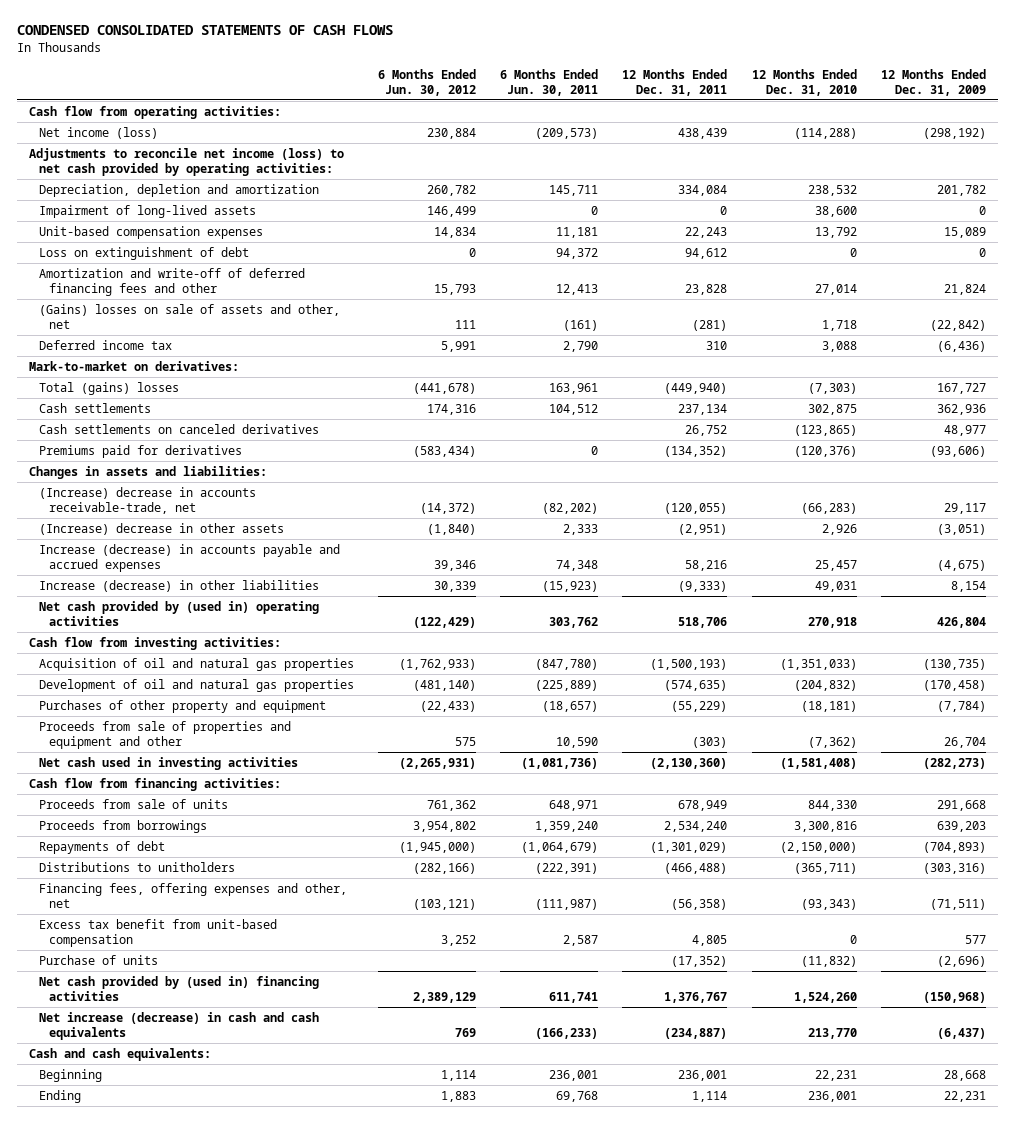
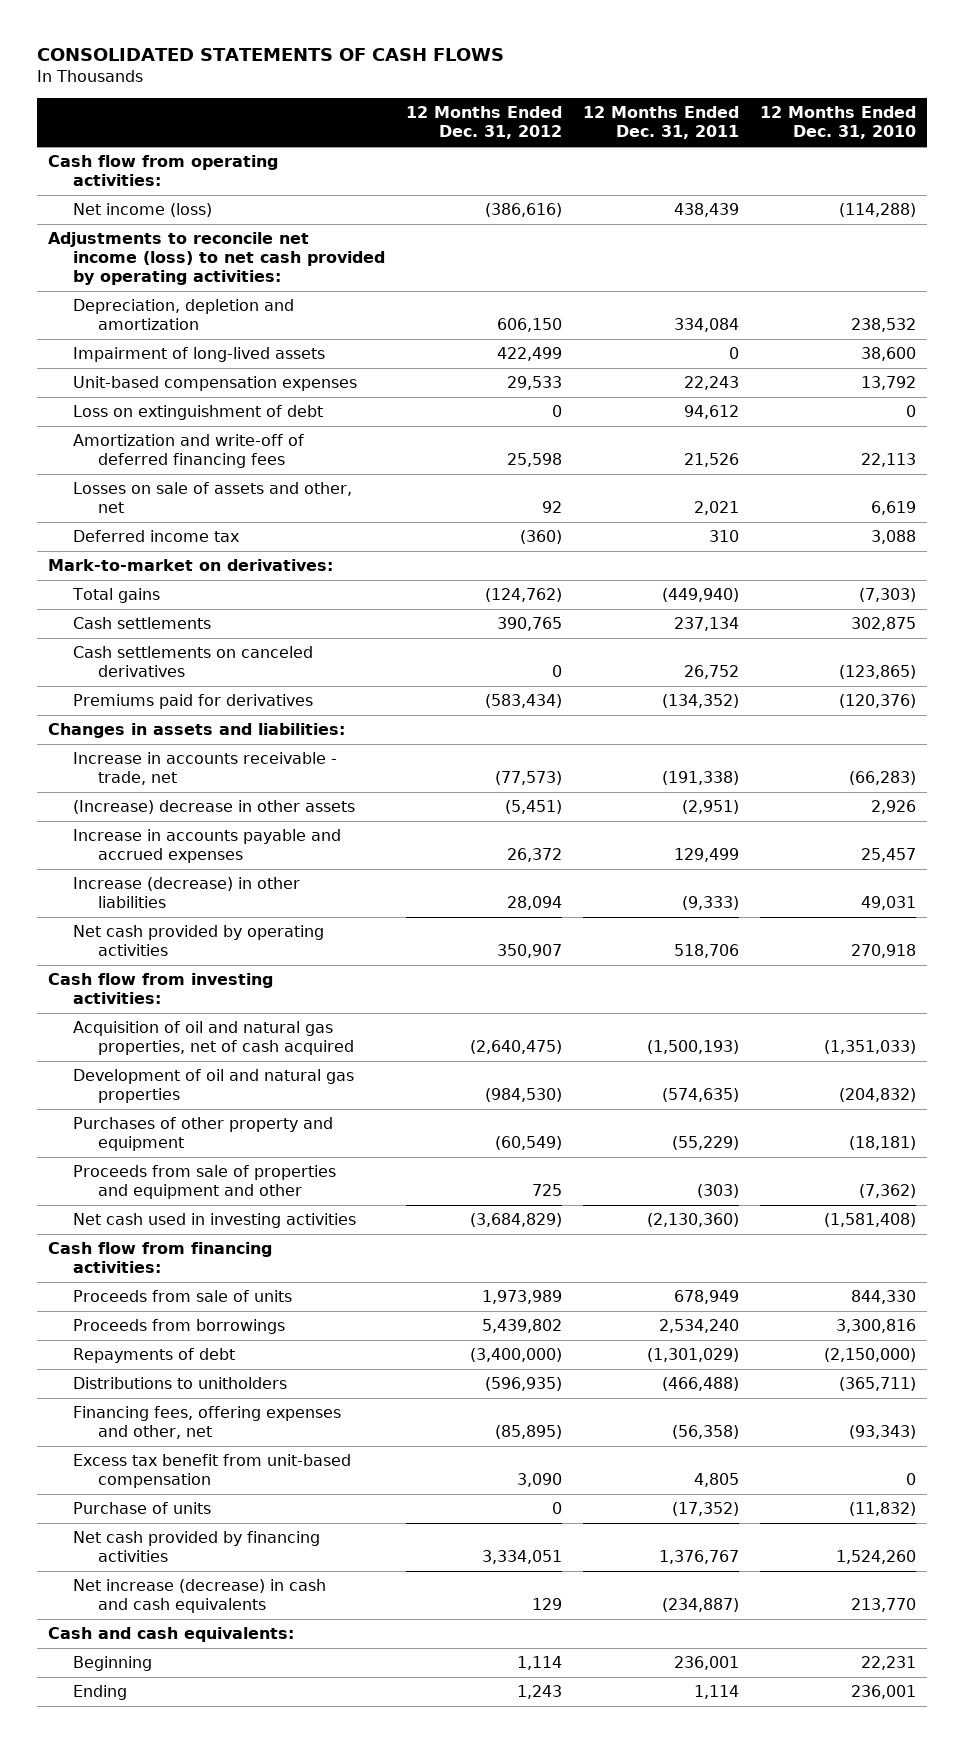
- CONDENSED CONSOLIDATED STATEMENTS OF CASH FLOWS
+ CONSOLIDATED STATEMENTS OF CASH FLOWS
- | 6 Months Ended Jun. 30, 2012 | 6 Months Ended Jun. 30, 2011 | 12 Months Ended Dec. 31, 2011 | 12 Months Ended Dec. 31, 2010 | 12 Months Ended Dec. 31, 2009
+ | 12 Months Ended Dec. 31, 2012 | 12 Months Ended Dec. 31, 2011 | 12 Months Ended Dec. 31, 2010
- Amortization and write-off of deferred financing fees and other | 15,793 | 12,413 | 23,828 | 27,014 | 21,824
- (Gains) losses on sale of assets and other, net | 111 | (161) | (281) | 1,718 | (22,842)
+ Amortization and write-off of deferred financing fees | 25,598 | 21,526 | 22,113
+ Losses on sale of assets and other, net | 92 | 2,021 | 6,619
- Total (gains) losses | (441,678) | 163,961 | (449,940) | (7,303) | 167,727
+ Total gains | (124,762) | (449,940) | (7,303)
- (Increase) decrease in accounts receivable-trade, net | (14,372) | (82,202) | (120,055) | (66,283) | 29,117
+ Increase in accounts receivable - trade, net | (77,573) | (191,338) | (66,283)
- Increase (decrease) in accounts payable and accrued expenses | 39,346 | 74,348 | 58,216 | 25,457 | (4,675)
+ Increase in accounts payable and accrued expenses | 26,372 | 129,499 | 25,457
- Net cash provided by (used in) operating activities | (122,429) | 303,762 | 518,706 | 270,918 | 426,804
+ Net cash provided by operating activities | 350,907 | 518,706 | 270,918
- Acquisition of oil and natural gas properties | (1,762,933) | (847,780) | (1,500,193) | (1,351,033) | (130,735)
+ Acquisition of oil and natural gas properties, net of cash acquired | (2,640,475) | (1,500,193) | (1,351,033)
- Net cash provided by (used in) financing activities | 2,389,129 | 611,741 | 1,376,767 | 1,524,260 | (150,968)
+ Net cash provided by financing activities | 3,334,051 | 1,376,767 | 1,524,260

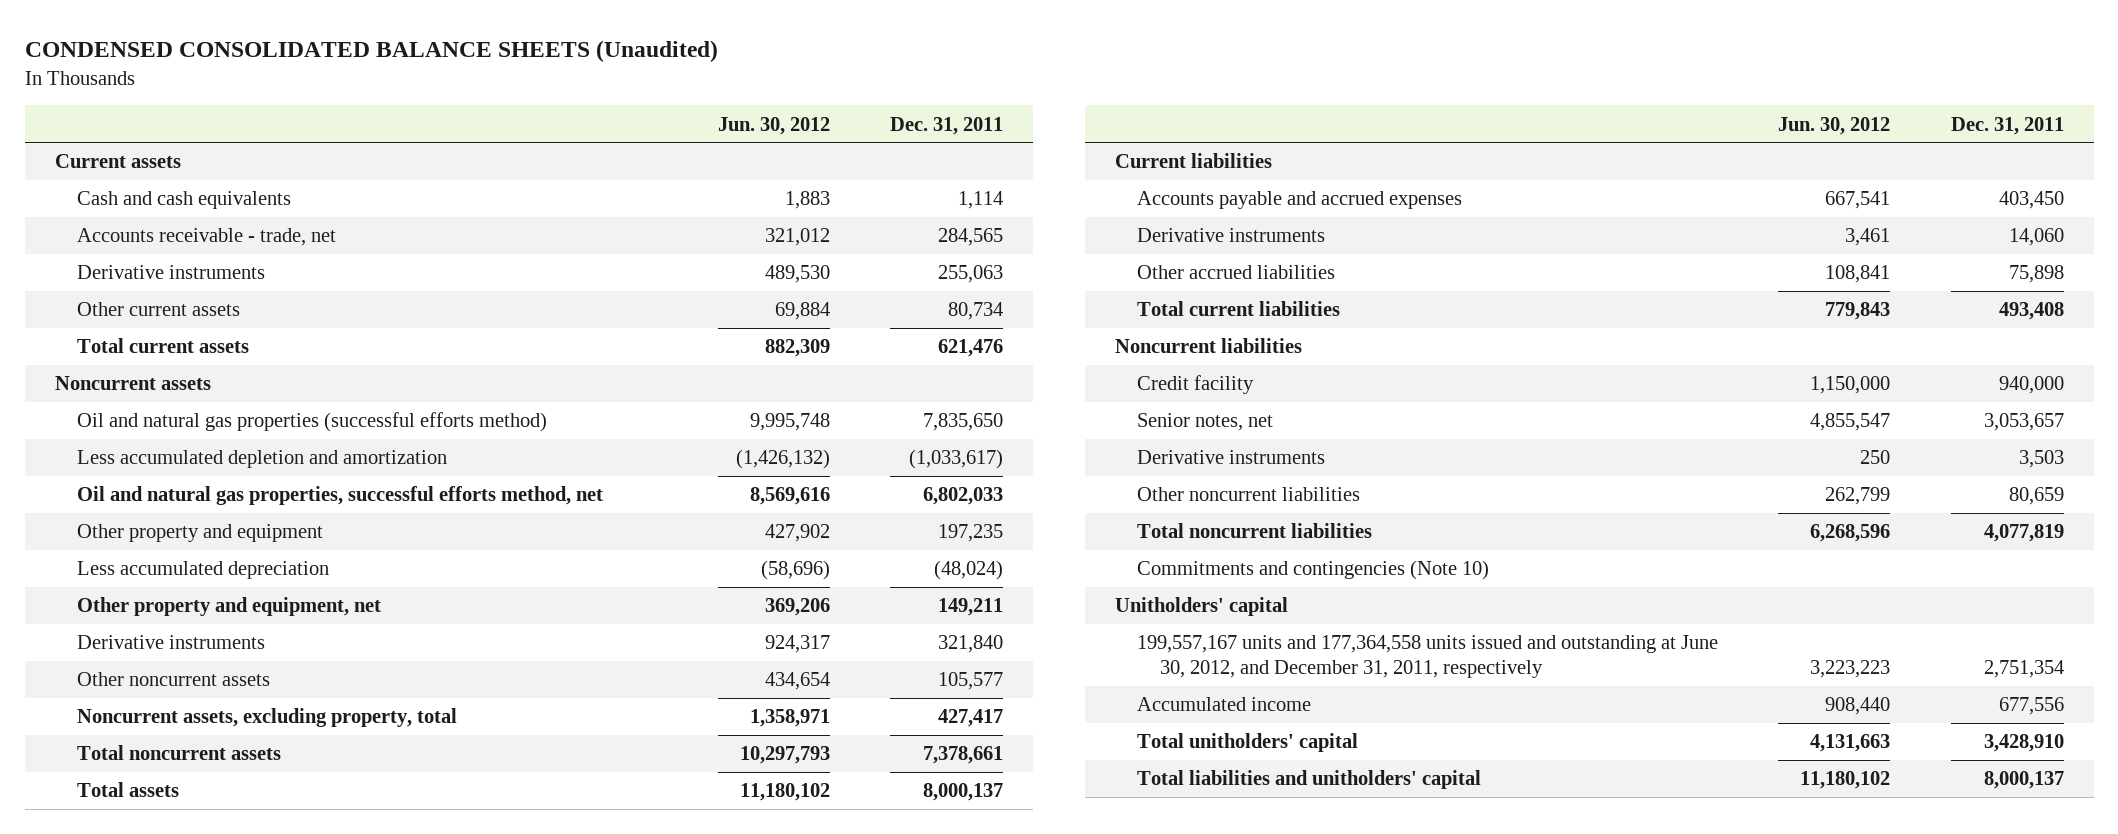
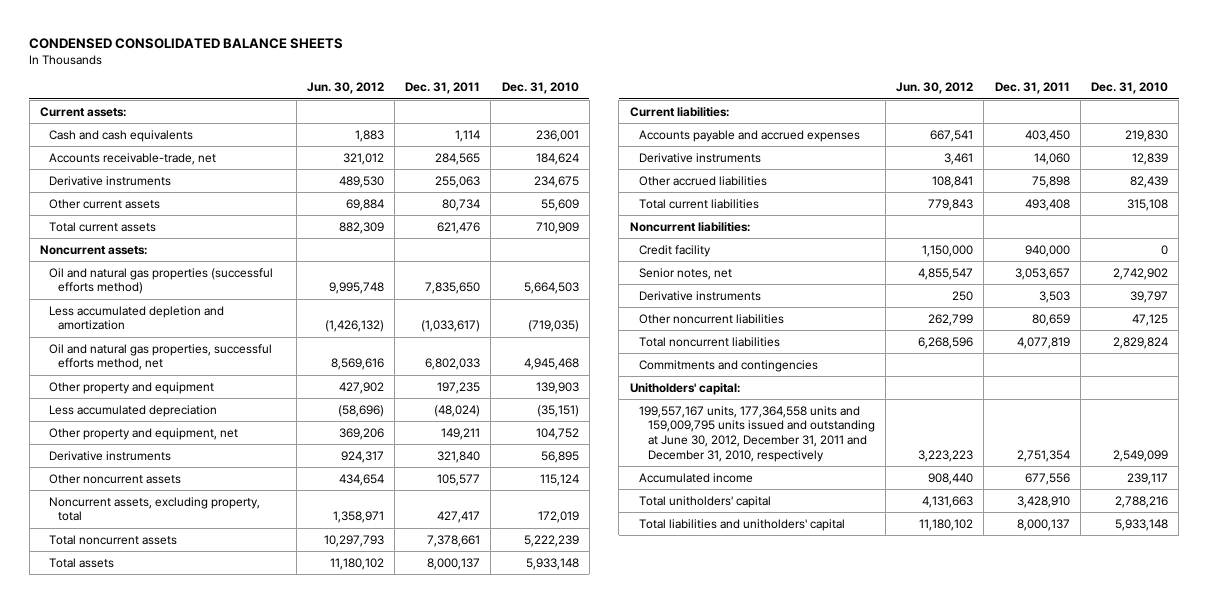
- CONDENSED CONSOLIDATED BALANCE SHEETS (Unaudited)
+ CONDENSED CONSOLIDATED BALANCE SHEETS
- | Jun. 30, 2012 | Dec. 31, 2011
+ | Jun. 30, 2012 | Dec. 31, 2011 | Dec. 31, 2010
- Current assets
+ Current assets:
- Accounts receivable - trade, net | 321,012 | 284,565
+ Accounts receivable-trade, net | 321,012 | 284,565 | 184,624
- Noncurrent assets
+ Noncurrent assets:
- Current liabilities
+ Current liabilities:
- Noncurrent liabilities
+ Noncurrent liabilities:
- Commitments and contingencies (Note 10)
- Unitholders' capital
- 199,557,167 units and 177,364,558 units issued and outstanding at June 30, 2012, and December 31, 2011, respectively | 3,223,223 | 2,751,354
+ Commitments and contingencies
+ Unitholders' capital:
+ 199,557,167 units, 177,364,558 units and 159,009,795 units issued and outstanding at June 30, 2012, December 31, 2011 and December 31, 2010, respectively | 3,223,223 | 2,751,354 | 2,549,099

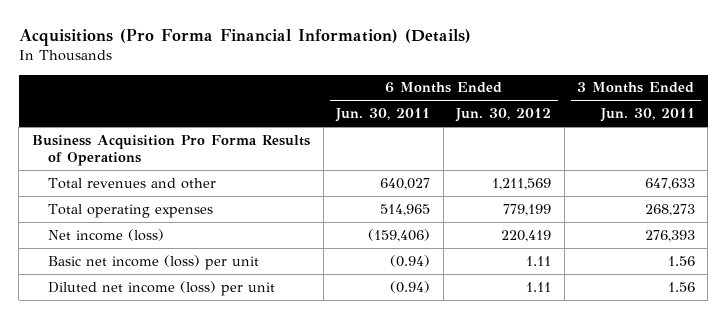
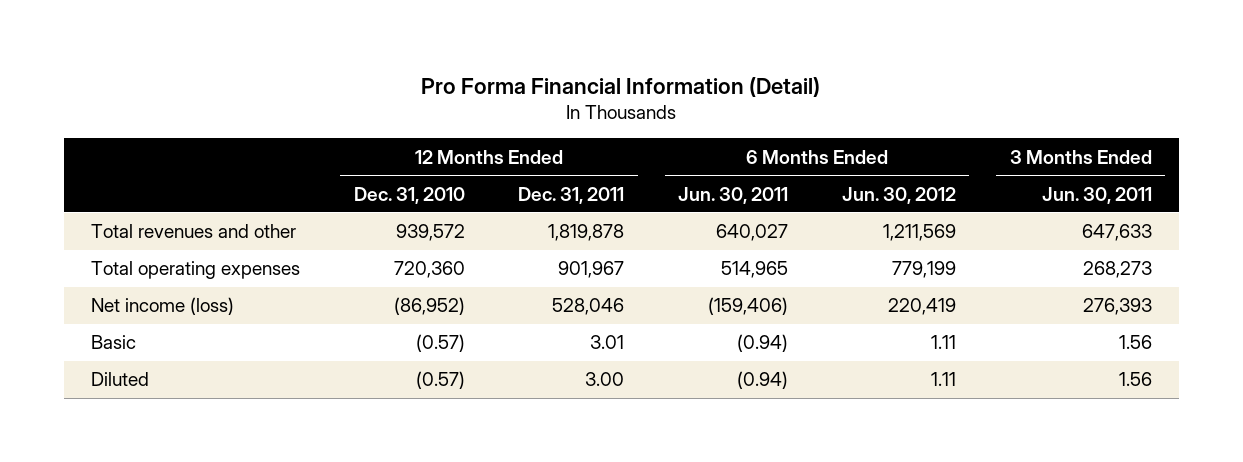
- Acquisitions (Pro Forma Financial Information) (Details)
+ Pro Forma Financial Information (Detail)
- | 6 Months Ended Jun. 30, 2011 | 6 Months Ended Jun. 30, 2012 | 3 Months Ended Jun. 30, 2011
+ | 12 Months Ended Dec. 31, 2010 | 12 Months Ended Dec. 31, 2011 | 6 Months Ended Jun. 30, 2011 | 6 Months Ended Jun. 30, 2012 | 3 Months Ended Jun. 30, 2011
- Business Acquisition Pro Forma Results of Operations
- Basic net income (loss) per unit | (0.94) | 1.11 | 1.56
- Diluted net income (loss) per unit | (0.94) | 1.11 | 1.56
+ Basic | (0.57) | 3.01 | (0.94) | 1.11 | 1.56
+ Diluted | (0.57) | 3.00 | (0.94) | 1.11 | 1.56

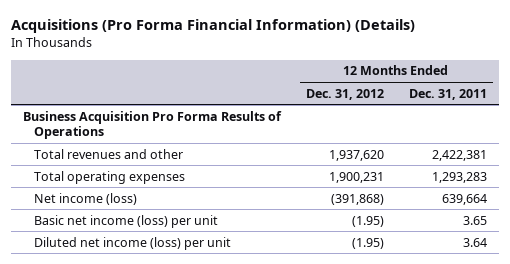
- Pro Forma Financial Information (Detail)
+ Acquisitions (Pro Forma Financial Information) (Details)
- | 12 Months Ended Dec. 31, 2010 | 12 Months Ended Dec. 31, 2011 | 6 Months Ended Jun. 30, 2011 | 6 Months Ended Jun. 30, 2012 | 3 Months Ended Jun. 30, 2011
+ | 12 Months Ended Dec. 31, 2012 | 12 Months Ended Dec. 31, 2011
- Total revenues and other | 939,572 | 1,819,878 | 640,027 | 1,211,569 | 647,633
- Total operating expenses | 720,360 | 901,967 | 514,965 | 779,199 | 268,273
- Net income (loss) | (86,952) | 528,046 | (159,406) | 220,419 | 276,393
- Basic | (0.57) | 3.01 | (0.94) | 1.11 | 1.56
- Diluted | (0.57) | 3.00 | (0.94) | 1.11 | 1.56
+ Business Acquisition Pro Forma Results of Operations
+ Total revenues and other | 1,937,620 | 2,422,381
+ Total operating expenses | 1,900,231 | 1,293,283
+ Net income (loss) | (391,868) | 639,664
+ Basic net income (loss) per unit | (1.95) | 3.65
+ Diluted net income (loss) per unit | (1.95) | 3.64

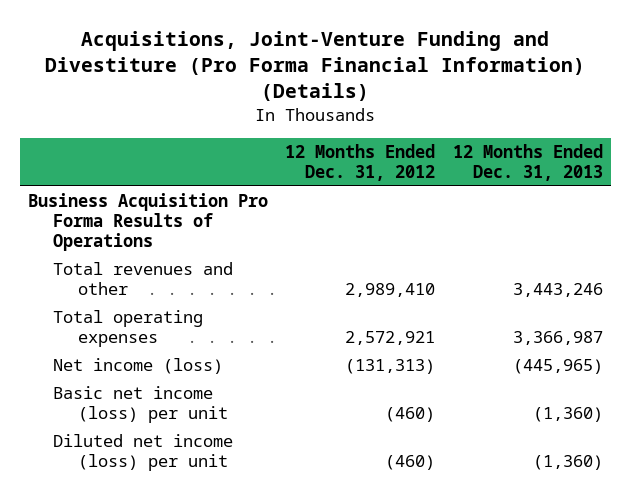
- Acquisitions (Pro Forma Financial Information) (Details)
+ Acquisitions, Joint-Venture Funding and Divestiture (Pro Forma Financial Information) (Details)
- | 12 Months Ended Dec. 31, 2012 | 12 Months Ended Dec. 31, 2011
+ | 12 Months Ended Dec. 31, 2012 | 12 Months Ended Dec. 31, 2013
- Total revenues and other | 1,937,620 | 2,422,381
- Total operating expenses | 1,900,231 | 1,293,283
- Net income (loss) | (391,868) | 639,664
- Basic net income (loss) per unit | (1.95) | 3.65
- Diluted net income (loss) per unit | (1.95) | 3.64
+ Total revenues and other | 2,989,410 | 3,443,246
+ Total operating expenses | 2,572,921 | 3,366,987
+ Net income (loss) | (131,313) | (445,965)
+ Basic net income (loss) per unit | (460) | (1,360)
+ Diluted net income (loss) per unit | (460) | (1,360)

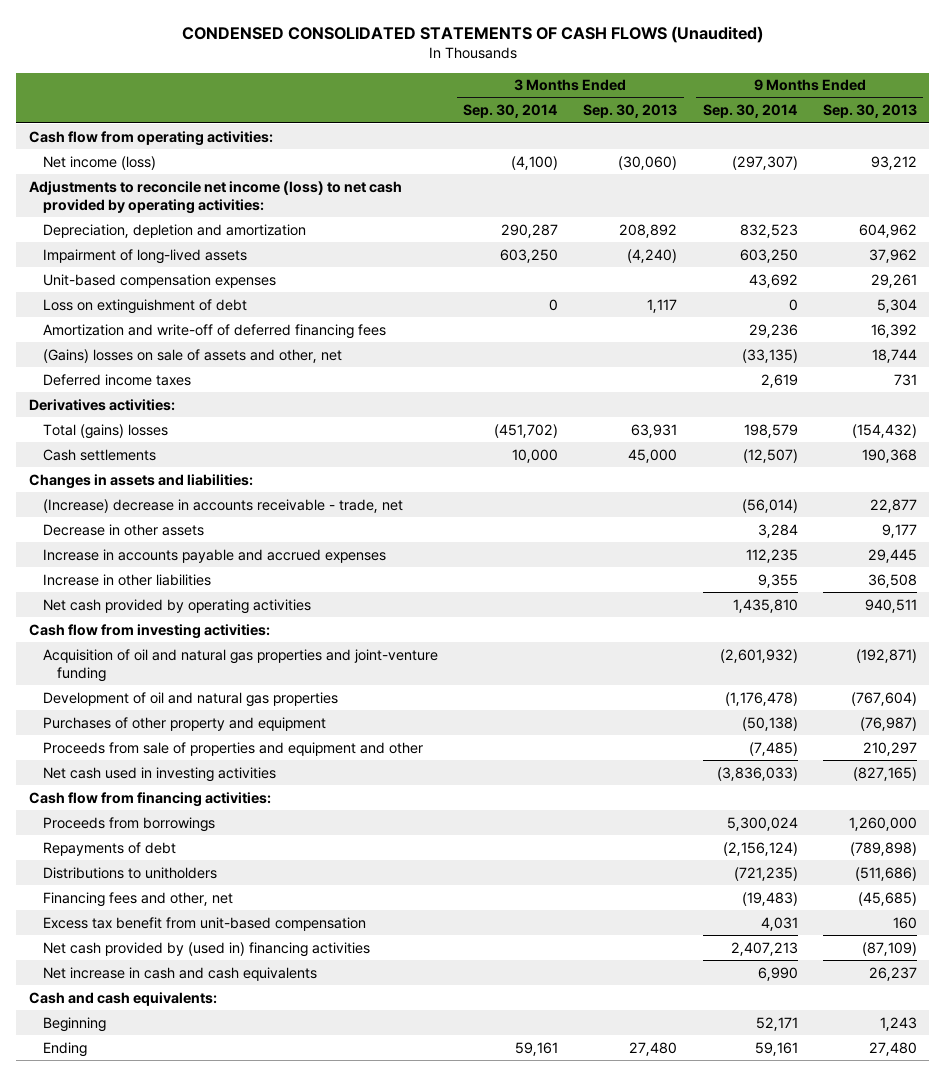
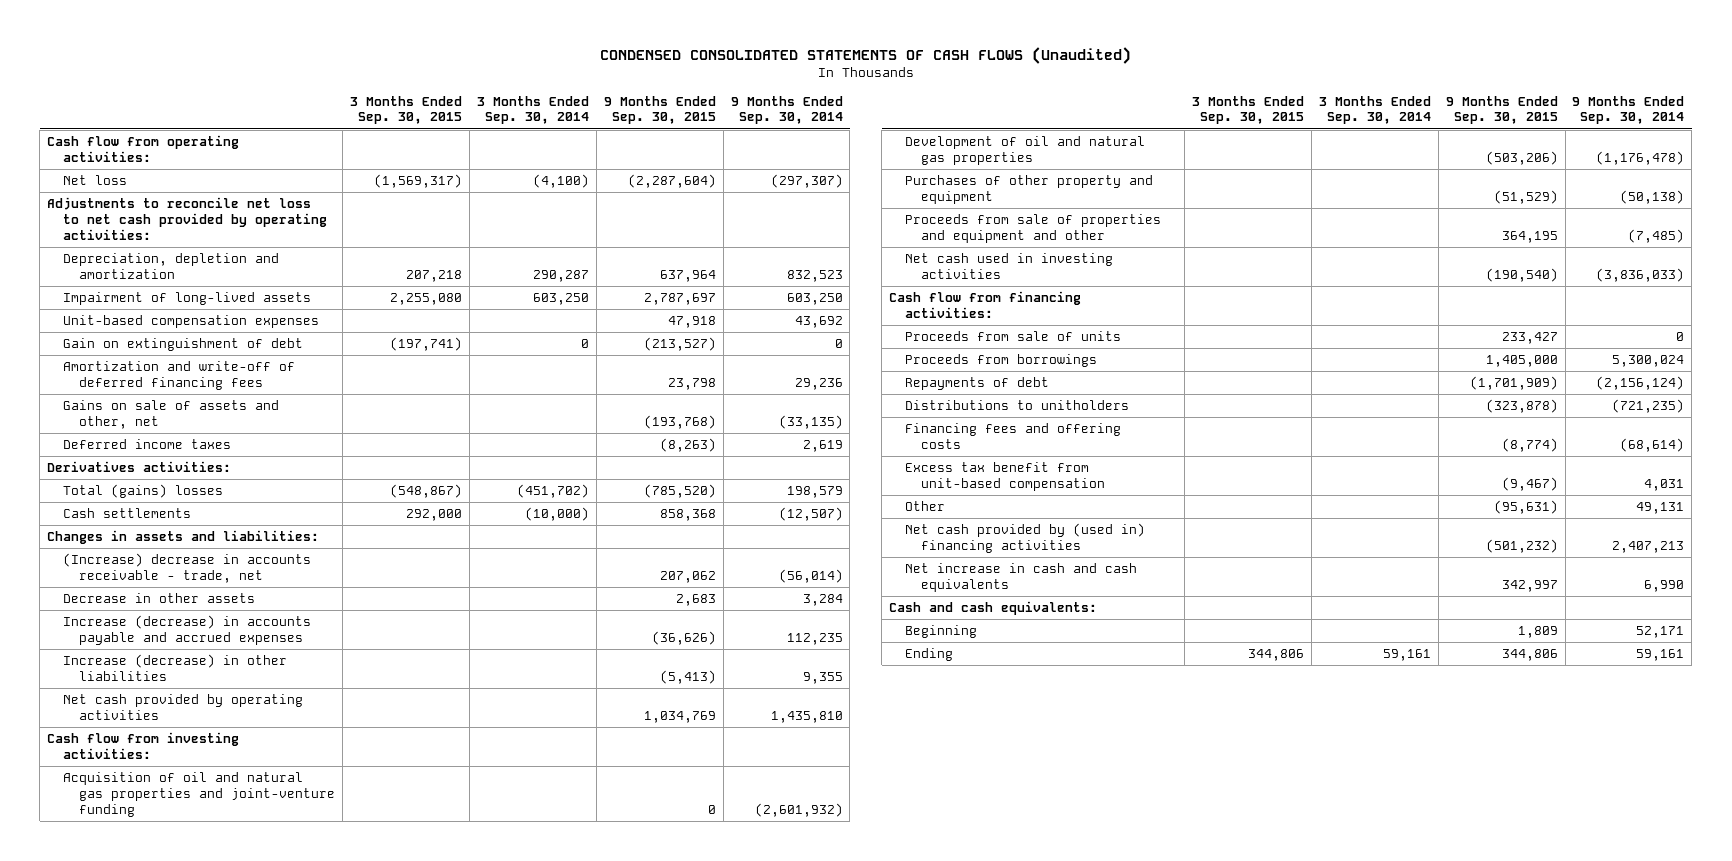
- | 3 Months Ended Sep. 30, 2014 | 3 Months Ended Sep. 30, 2013 | 9 Months Ended Sep. 30, 2014 | 9 Months Ended Sep. 30, 2013
+ | 3 Months Ended Sep. 30, 2015 | 3 Months Ended Sep. 30, 2014 | 9 Months Ended Sep. 30, 2015 | 9 Months Ended Sep. 30, 2014
- Net income (loss) | (4,100) | (30,060) | (297,307) | 93,212
- Adjustments to reconcile net income (loss) to net cash provided by operating activities:
+ Net loss | (1,569,317) | (4,100) | (2,287,604) | (297,307)
+ Adjustments to reconcile net loss to net cash provided by operating activities:
- Loss on extinguishment of debt | 0 | 1,117 | 0 | 5,304
+ Gain on extinguishment of debt | (197,741) | 0 | (213,527) | 0
- (Gains) losses on sale of assets and other, net | | | (33,135) | 18,744
+ Gains on sale of assets and other, net | | | (193,768) | (33,135)
- Cash settlements | 10,000 | 45,000 | (12,507) | 190,368
+ Cash settlements | 292,000 | (10,000) | 858,368 | (12,507)
- Increase in accounts payable and accrued expenses | | | 112,235 | 29,445
- Increase in other liabilities | | | 9,355 | 36,508
+ Increase (decrease) in accounts payable and accrued expenses | | | (36,626) | 112,235
+ Increase (decrease) in other liabilities | | | (5,413) | 9,355
+ Proceeds from sale of units | | | 233,427 | 0
- Financing fees and other, net | | | (19,483) | (45,685)
+ Financing fees and offering costs | | | (8,774) | (68,614)
+ Other | | | (95,631) | 49,131

